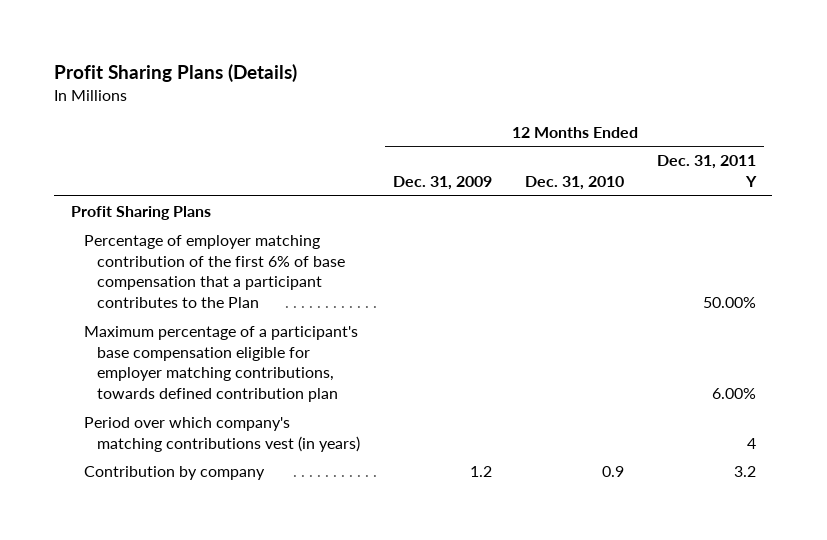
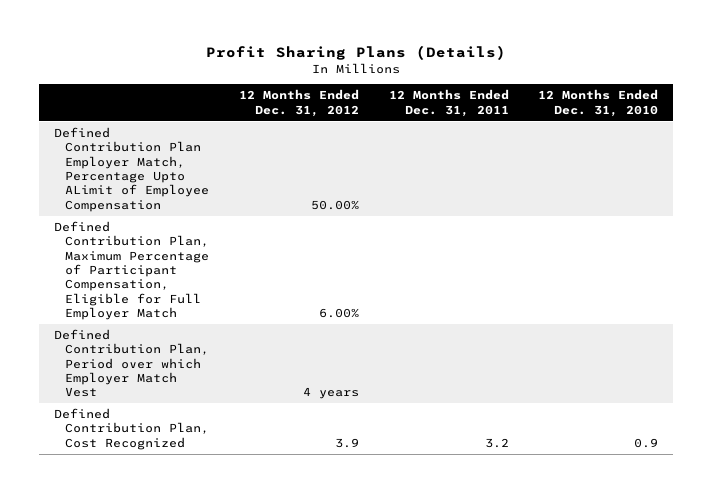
- | 12 Months Ended Dec. 31, 2009 | 12 Months Ended Dec. 31, 2010 | 12 Months Ended Dec. 31, 2011 Y
+ | 12 Months Ended Dec. 31, 2012 | 12 Months Ended Dec. 31, 2011 | 12 Months Ended Dec. 31, 2010
- Profit Sharing Plans
- Percentage of employer matching contribution of the first 6% of base compensation that a participant contributes to the Plan | | | 50.00%
- Maximum percentage of a participant's base compensation eligible for employer matching contributions, towards defined contribution plan | | | 6.00%
- Period over which company's matching contributions vest (in years) | | | 4
- Contribution by company | 1.2 | 0.9 | 3.2
+ Defined Contribution Plan Employer Match, Percentage Upto ALimit of Employee Compensation | 50.00% | |
+ Defined Contribution Plan, Maximum Percentage of Participant Compensation, Eligible for Full Employer Match | 6.00% | |
+ Defined Contribution Plan, Period over which Employer Match Vest | 4 years | |
+ Defined Contribution Plan, Cost Recognized | 3.9 | 3.2 | 0.9

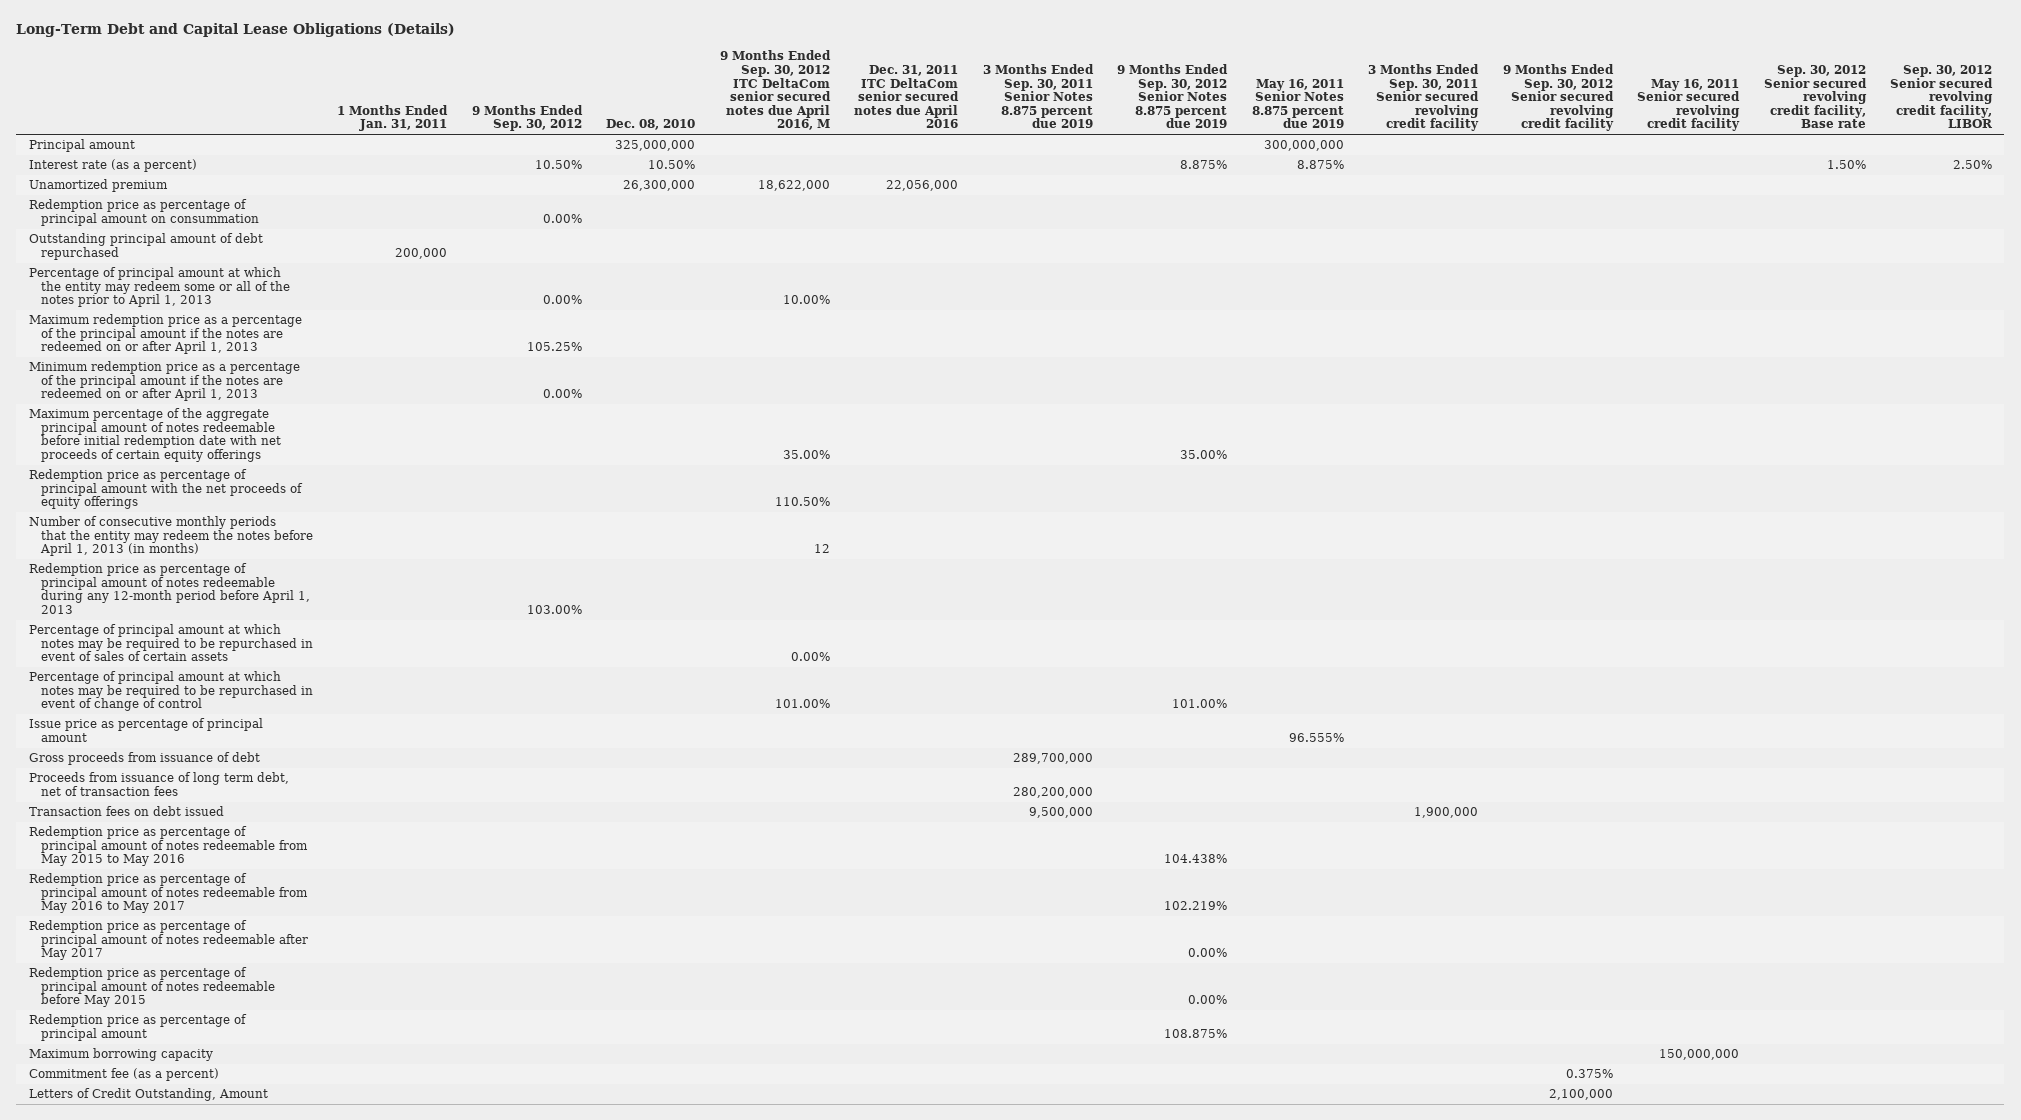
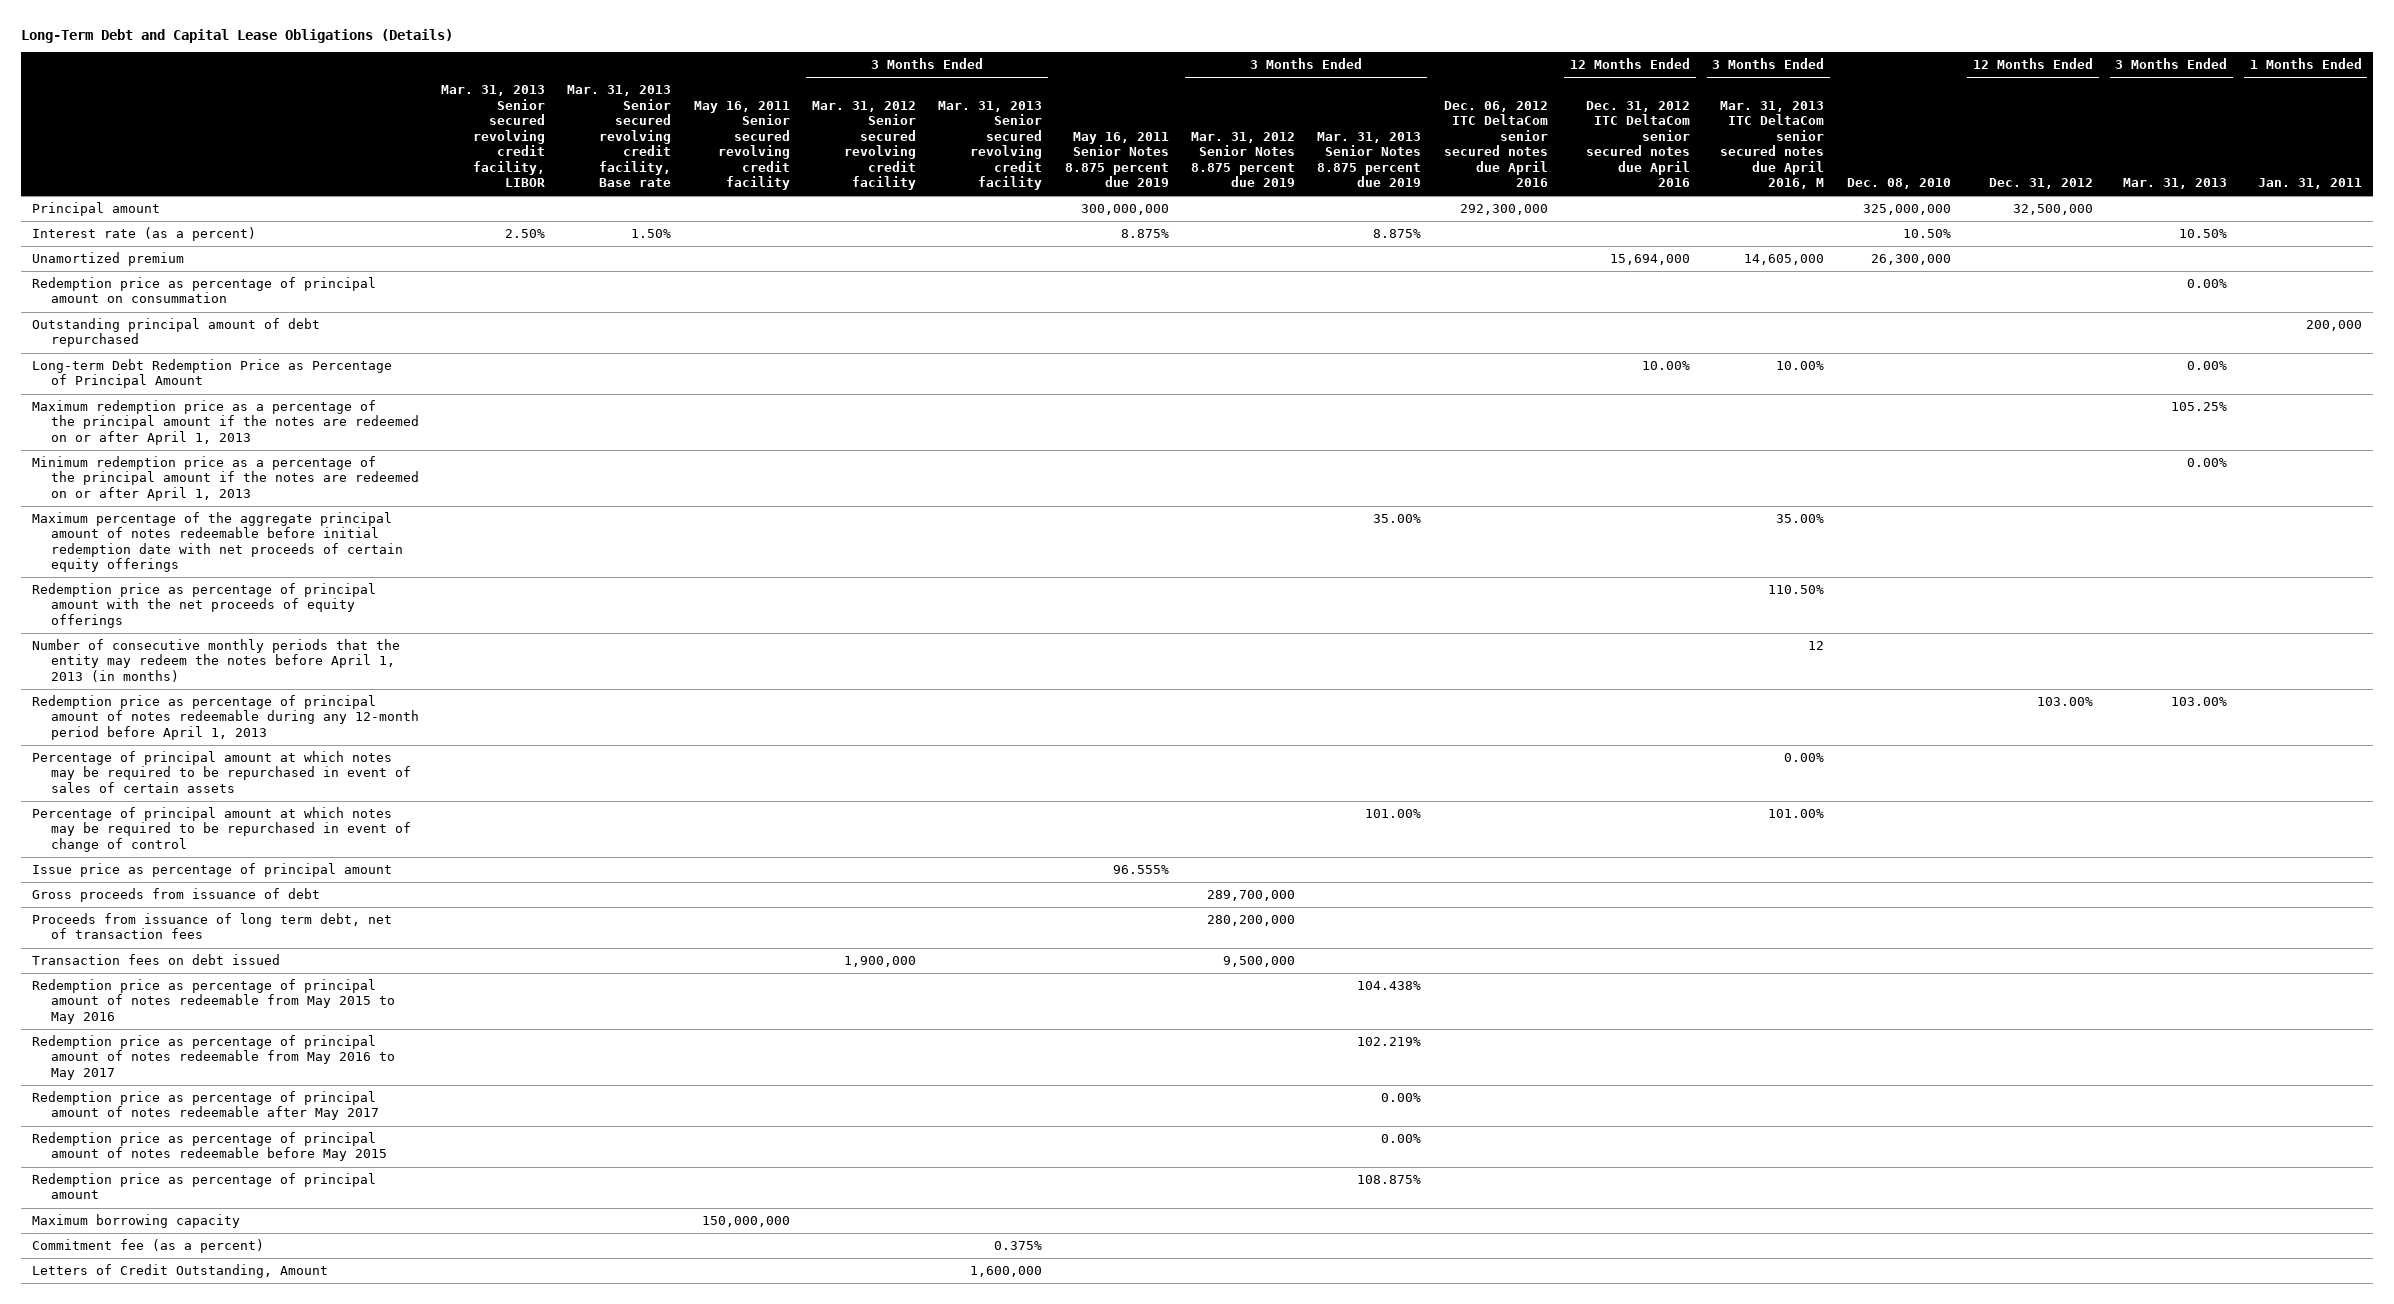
- | 1 Months Ended Jan. 31, 2011 | 9 Months Ended Sep. 30, 2012 | Dec. 08, 2010 | 9 Months Ended Sep. 30, 2012 ITC DeltaCom senior secured notes due April 2016, M | Dec. 31, 2011 ITC DeltaCom senior secured notes due April 2016 | 3 Months Ended Sep. 30, 2011 Senior Notes 8.875 percent due 2019 | 9 Months Ended Sep. 30, 2012 Senior Notes 8.875 percent due 2019 | May 16, 2011 Senior Notes 8.875 percent due 2019 | 3 Months Ended Sep. 30, 2011 Senior secured revolving credit facility | 9 Months Ended Sep. 30, 2012 Senior secured revolving credit facility | May 16, 2011 Senior secured revolving credit facility | Sep. 30, 2012 Senior secured revolving credit facility, Base rate | Sep. 30, 2012 Senior secured revolving credit facility, LIBOR
+ | Mar. 31, 2013 Senior secured revolving credit facility, LIBOR | Mar. 31, 2013 Senior secured revolving credit facility, Base rate | May 16, 2011 Senior secured revolving credit facility | 3 Months Ended Mar. 31, 2012 Senior secured revolving credit facility | 3 Months Ended Mar. 31, 2013 Senior secured revolving credit facility | May 16, 2011 Senior Notes 8.875 percent due 2019 | 3 Months Ended Mar. 31, 2012 Senior Notes 8.875 percent due 2019 | 3 Months Ended Mar. 31, 2013 Senior Notes 8.875 percent due 2019 | Dec. 06, 2012 ITC DeltaCom senior secured notes due April 2016 | 12 Months Ended Dec. 31, 2012 ITC DeltaCom senior secured notes due April 2016 | 3 Months Ended Mar. 31, 2013 ITC DeltaCom senior secured notes due April 2016, M | Dec. 08, 2010 | 12 Months Ended Dec. 31, 2012 | 3 Months Ended Mar. 31, 2013 | 1 Months Ended Jan. 31, 2011
- Percentage of principal amount at which the entity may redeem some or all of the notes prior to April 1, 2013 | | 0.00% | | 10.00% | | | | | | | | |
+ Long-term Debt Redemption Price as Percentage of Principal Amount | | | | | | | | | | 10.00% | 10.00% | | | 0.00% |

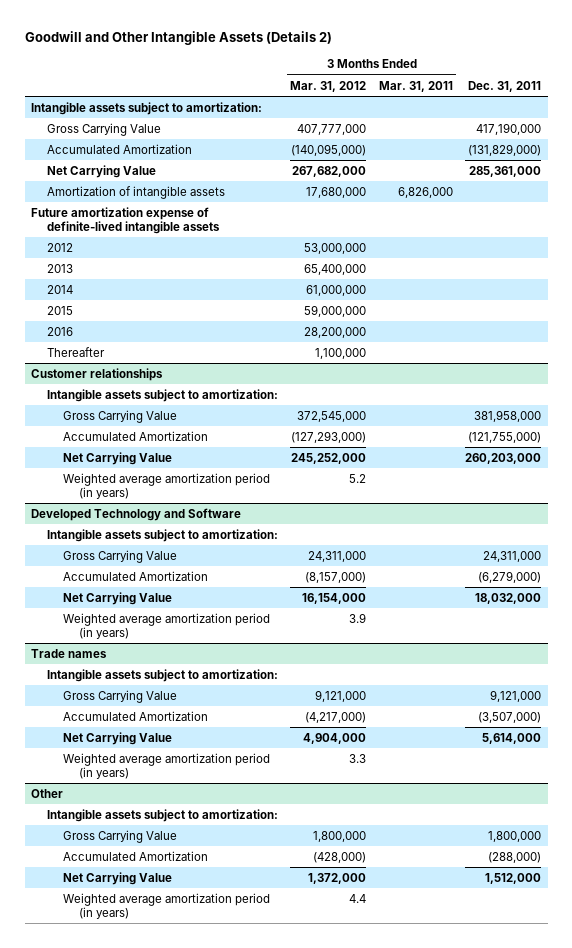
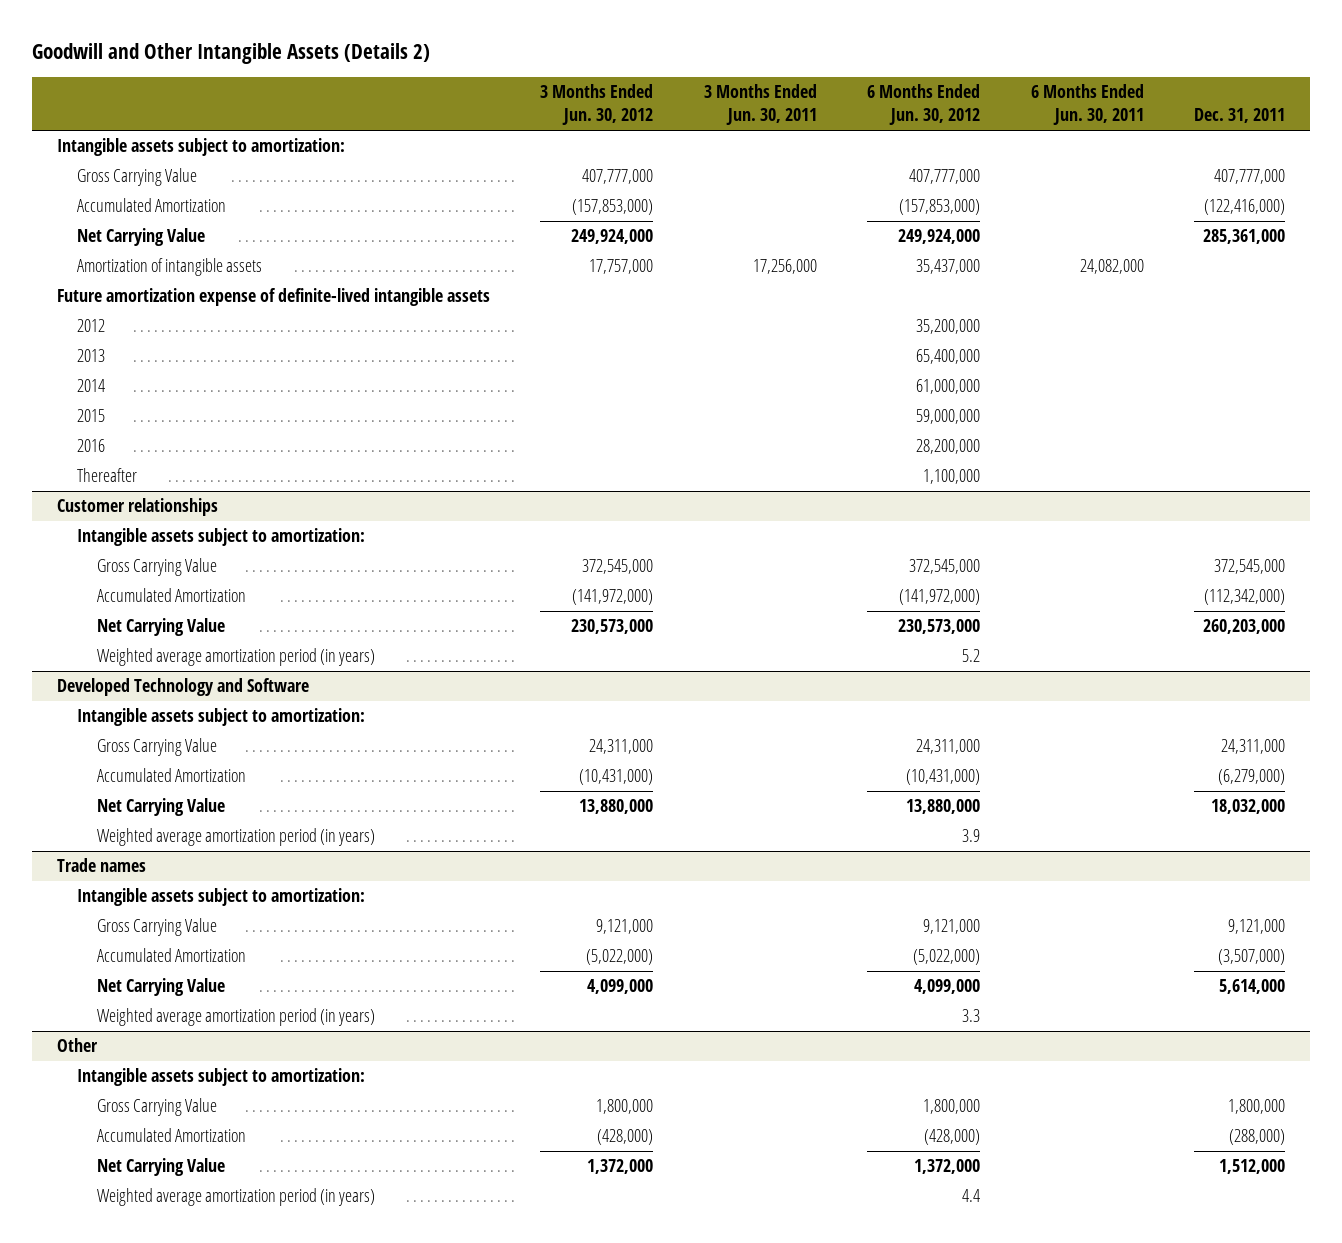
- | 3 Months Ended Mar. 31, 2012 | 3 Months Ended Mar. 31, 2011 | Dec. 31, 2011
+ | 3 Months Ended Jun. 30, 2012 | 3 Months Ended Jun. 30, 2011 | 6 Months Ended Jun. 30, 2012 | 6 Months Ended Jun. 30, 2011 | Dec. 31, 2011
- Gross Carrying Value | 407,777,000 | | 417,190,000
- Accumulated Amortization | (140,095,000) | | (131,829,000)
+ Gross Carrying Value | 407,777,000 | | 407,777,000 | | 407,777,000
+ Accumulated Amortization | (157,853,000) | | (157,853,000) | | (122,416,000)
@ Customer relationships
- Gross Carrying Value | 372,545,000 | | 381,958,000
- Accumulated Amortization | (127,293,000) | | (121,755,000)
+ Gross Carrying Value | 372,545,000 | | 372,545,000 | | 372,545,000
+ Accumulated Amortization | (141,972,000) | | (141,972,000) | | (112,342,000)

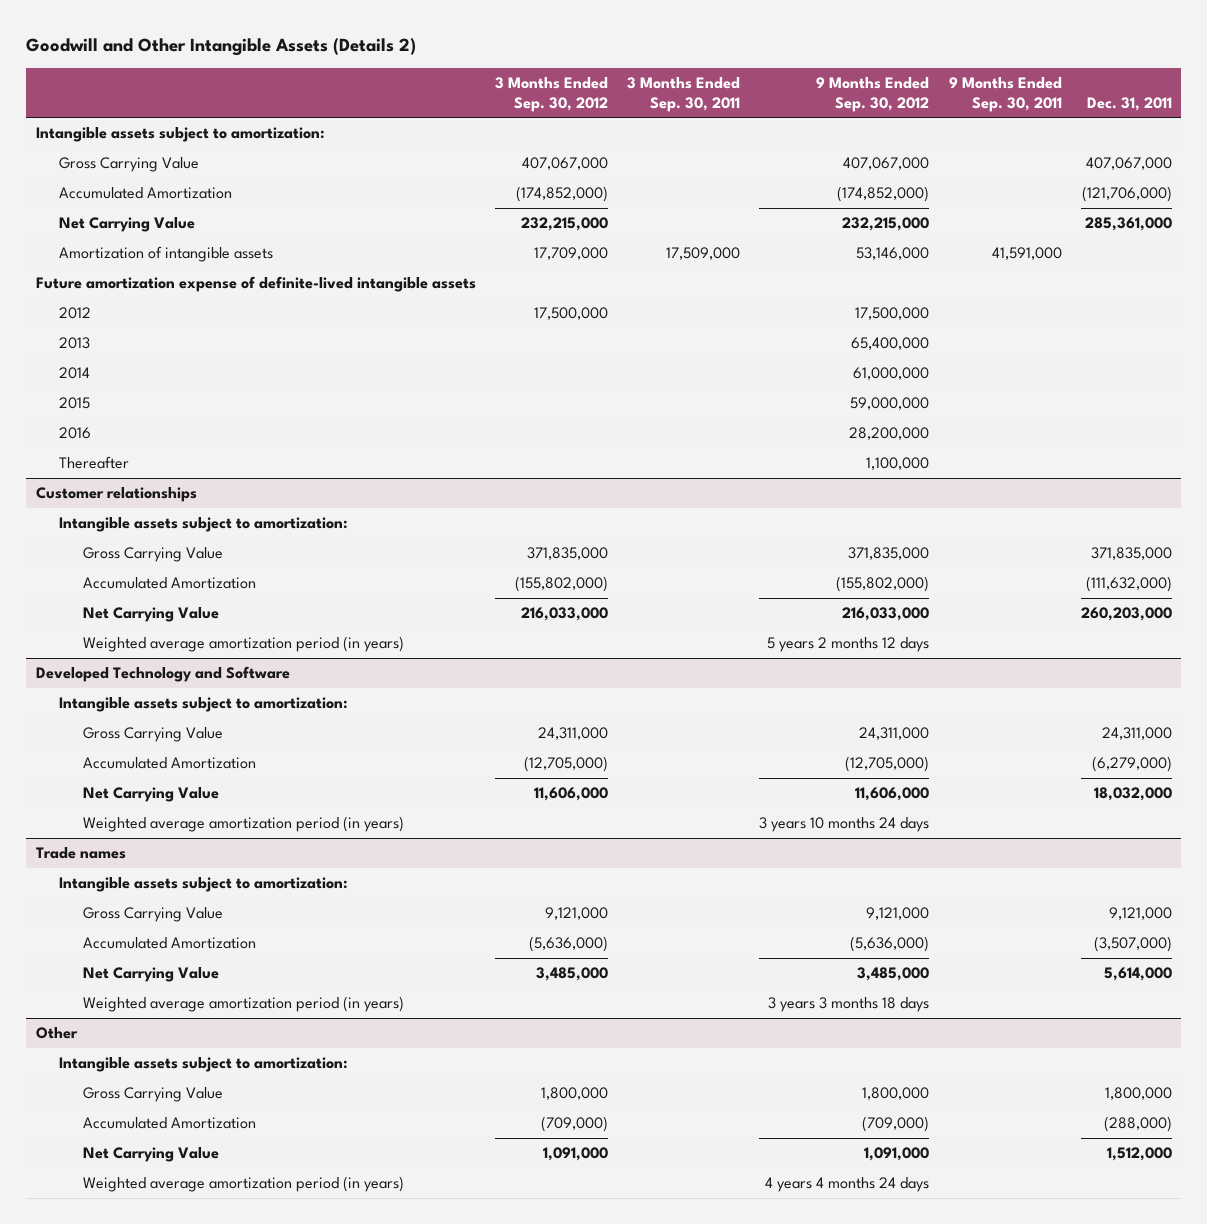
- | 3 Months Ended Jun. 30, 2012 | 3 Months Ended Jun. 30, 2011 | 6 Months Ended Jun. 30, 2012 | 6 Months Ended Jun. 30, 2011 | Dec. 31, 2011
+ | 3 Months Ended Sep. 30, 2012 | 3 Months Ended Sep. 30, 2011 | 9 Months Ended Sep. 30, 2012 | 9 Months Ended Sep. 30, 2011 | Dec. 31, 2011
- Gross Carrying Value | 407,777,000 | | 407,777,000 | | 407,777,000
- Accumulated Amortization | (157,853,000) | | (157,853,000) | | (122,416,000)
+ Gross Carrying Value | 407,067,000 | | 407,067,000 | | 407,067,000
+ Accumulated Amortization | (174,852,000) | | (174,852,000) | | (121,706,000)
@ Customer relationships
- Gross Carrying Value | 372,545,000 | | 372,545,000 | | 372,545,000
- Accumulated Amortization | (141,972,000) | | (141,972,000) | | (112,342,000)
+ Gross Carrying Value | 371,835,000 | | 371,835,000 | | 371,835,000
+ Accumulated Amortization | (155,802,000) | | (155,802,000) | | (111,632,000)

